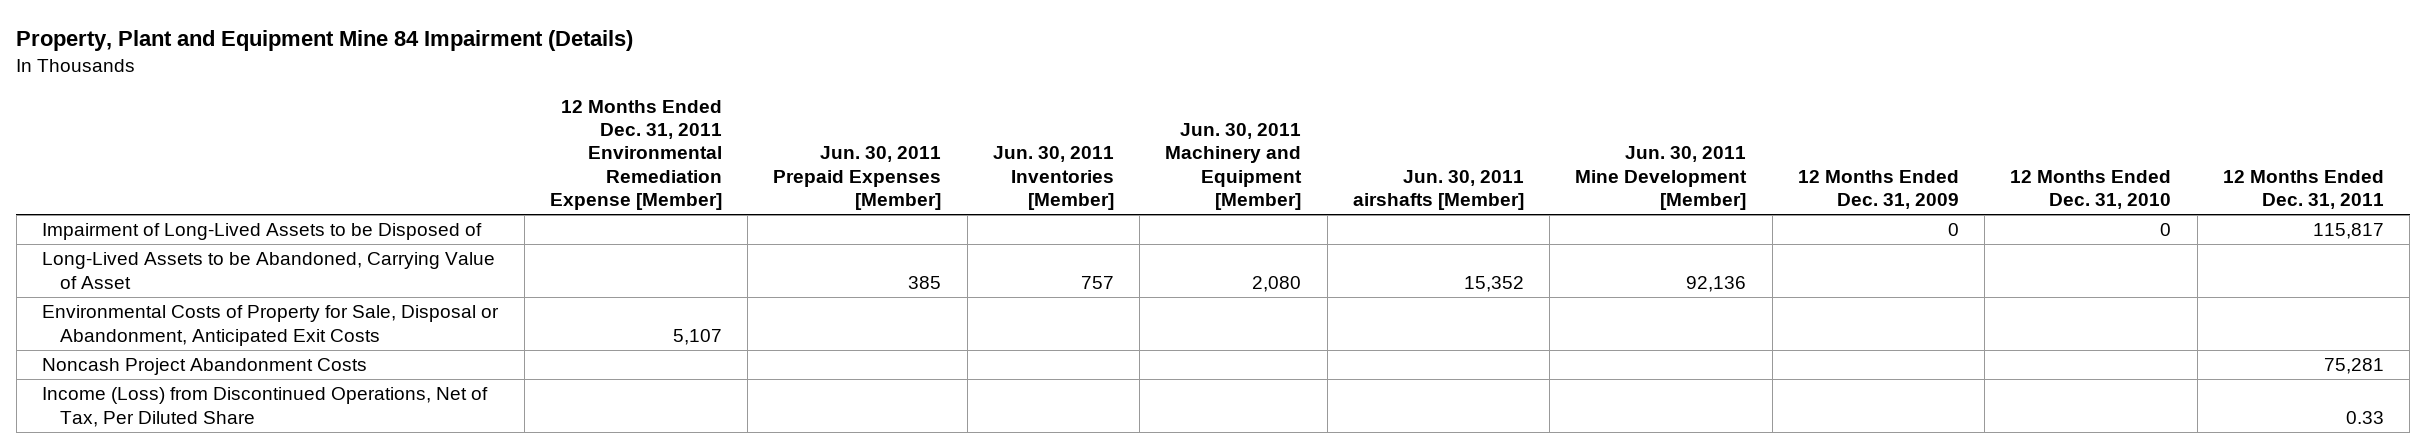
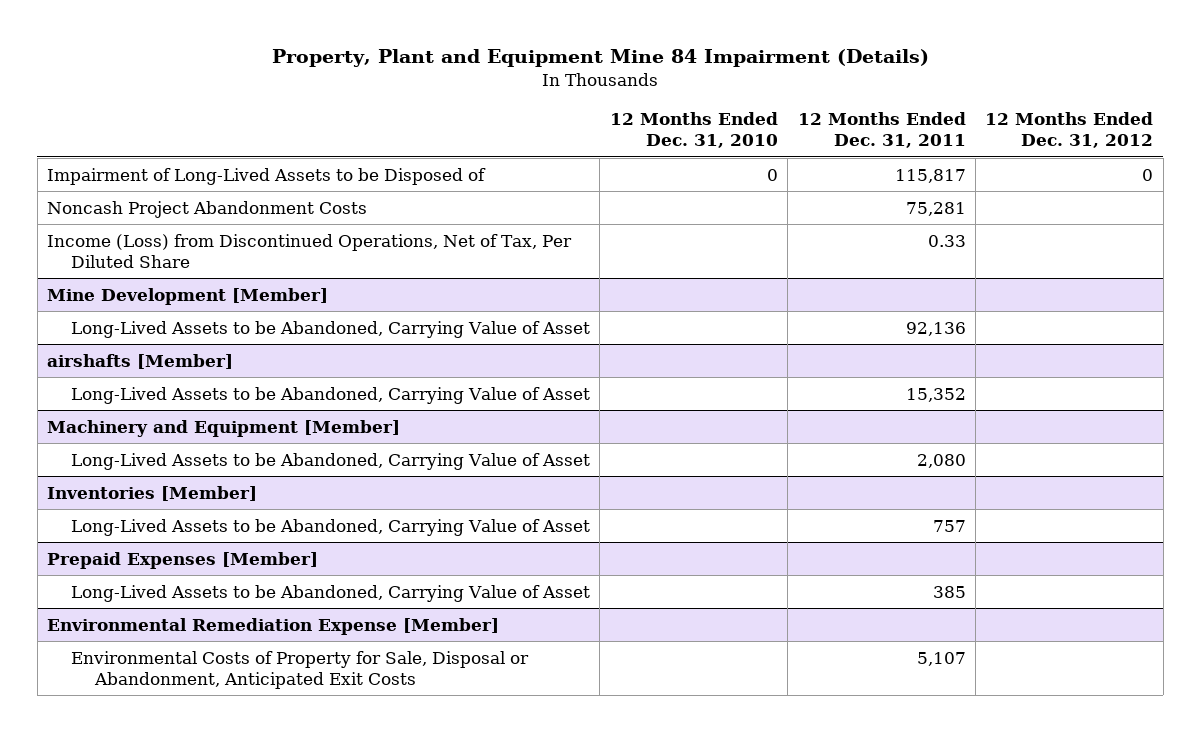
- | 12 Months Ended Dec. 31, 2011 Environmental Remediation Expense [Member] | Jun. 30, 2011 Prepaid Expenses [Member] | Jun. 30, 2011 Inventories [Member] | Jun. 30, 2011 Machinery and Equipment [Member] | Jun. 30, 2011 airshafts [Member] | Jun. 30, 2011 Mine Development [Member] | 12 Months Ended Dec. 31, 2009 | 12 Months Ended Dec. 31, 2010 | 12 Months Ended Dec. 31, 2011
+ | 12 Months Ended Dec. 31, 2010 | 12 Months Ended Dec. 31, 2011 | 12 Months Ended Dec. 31, 2012
- Long-Lived Assets to be Abandoned, Carrying Value of Asset | | 385 | 757 | 2,080 | 15,352 | 92,136 | | |
- Environmental Costs of Property for Sale, Disposal or Abandonment, Anticipated Exit Costs | 5,107 | | | | | | | |
+ Mine Development [Member]
+ Long-Lived Assets to be Abandoned, Carrying Value of Asset | | 92,136 |
+ airshafts [Member]
+ Long-Lived Assets to be Abandoned, Carrying Value of Asset | | 15,352 |
+ Machinery and Equipment [Member]
+ Long-Lived Assets to be Abandoned, Carrying Value of Asset | | 2,080 |
+ Inventories [Member]
+ Long-Lived Assets to be Abandoned, Carrying Value of Asset | | 757 |
+ Prepaid Expenses [Member]
+ Long-Lived Assets to be Abandoned, Carrying Value of Asset | | 385 |
+ Environmental Remediation Expense [Member]
+ Environmental Costs of Property for Sale, Disposal or Abandonment, Anticipated Exit Costs | | 5,107 |

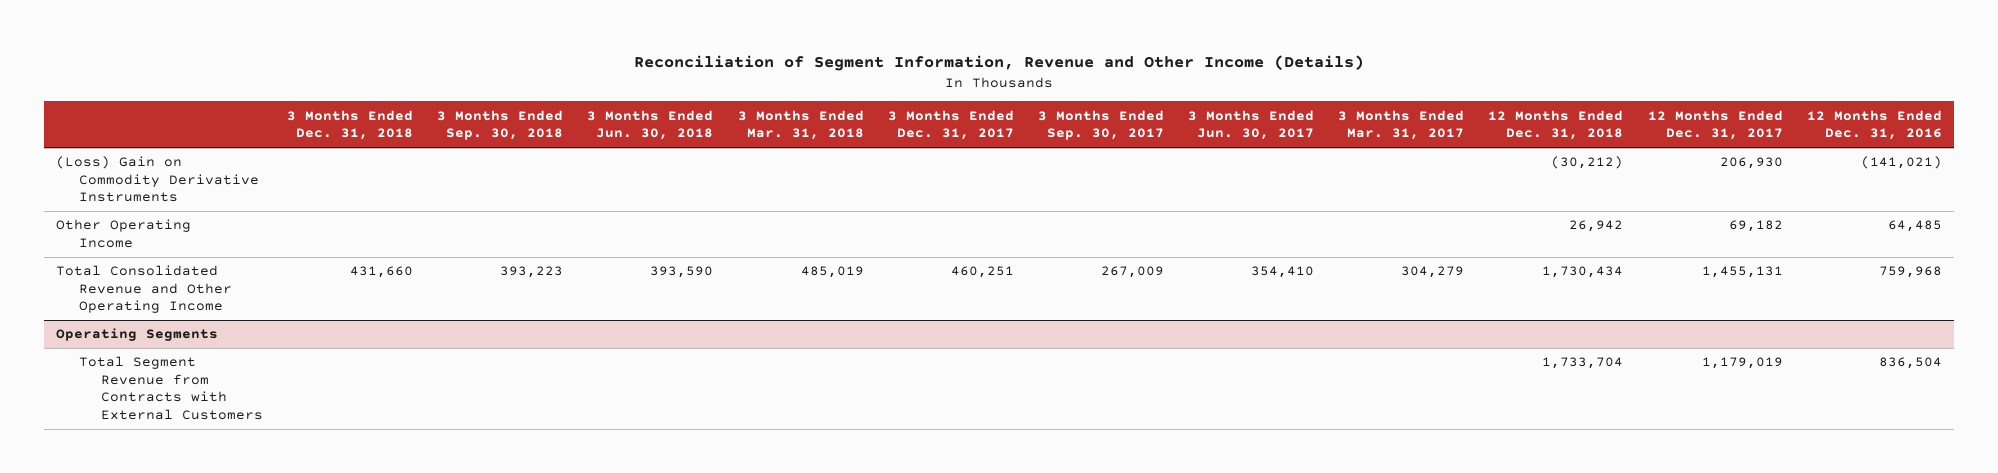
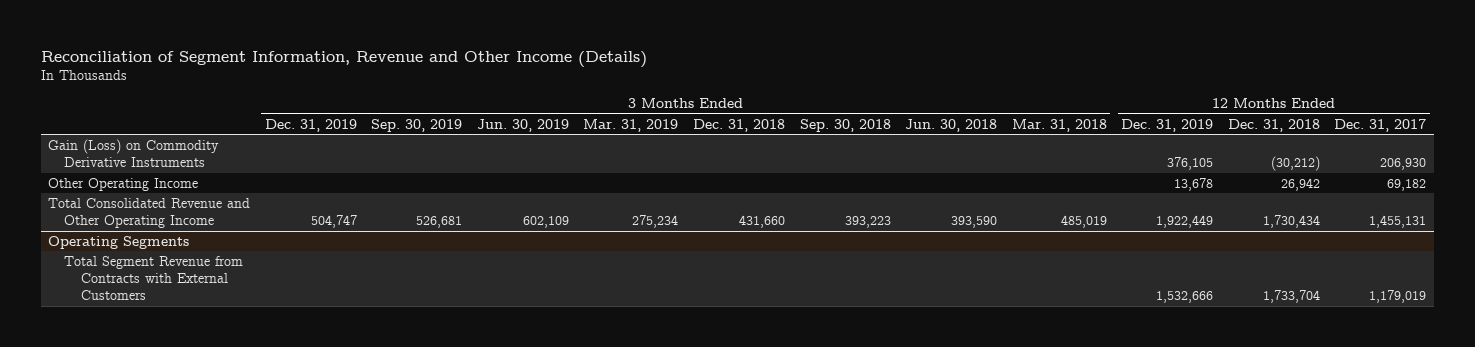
- | 3 Months Ended Dec. 31, 2018 | 3 Months Ended Sep. 30, 2018 | 3 Months Ended Jun. 30, 2018 | 3 Months Ended Mar. 31, 2018 | 3 Months Ended Dec. 31, 2017 | 3 Months Ended Sep. 30, 2017 | 3 Months Ended Jun. 30, 2017 | 3 Months Ended Mar. 31, 2017 | 12 Months Ended Dec. 31, 2018 | 12 Months Ended Dec. 31, 2017 | 12 Months Ended Dec. 31, 2016
+ | 3 Months Ended Dec. 31, 2019 | 3 Months Ended Sep. 30, 2019 | 3 Months Ended Jun. 30, 2019 | 3 Months Ended Mar. 31, 2019 | 3 Months Ended Dec. 31, 2018 | 3 Months Ended Sep. 30, 2018 | 3 Months Ended Jun. 30, 2018 | 3 Months Ended Mar. 31, 2018 | 12 Months Ended Dec. 31, 2019 | 12 Months Ended Dec. 31, 2018 | 12 Months Ended Dec. 31, 2017
- (Loss) Gain on Commodity Derivative Instruments | | | | | | | | | (30,212) | 206,930 | (141,021)
+ Gain (Loss) on Commodity Derivative Instruments | | | | | | | | | 376,105 | (30,212) | 206,930

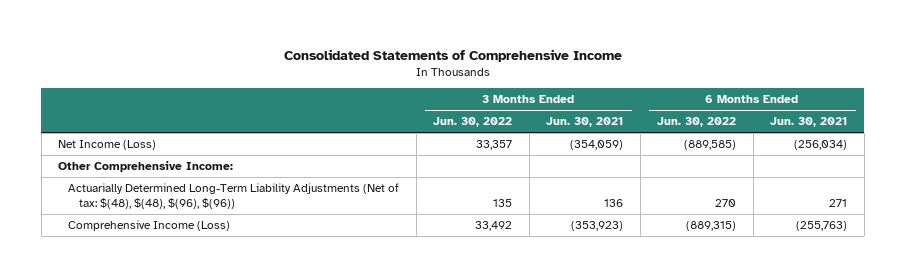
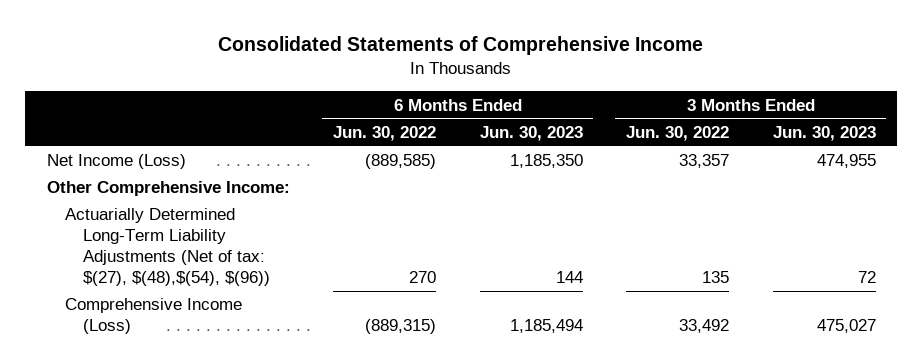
- | 3 Months Ended Jun. 30, 2022 | 3 Months Ended Jun. 30, 2021 | 6 Months Ended Jun. 30, 2022 | 6 Months Ended Jun. 30, 2021
+ | 6 Months Ended Jun. 30, 2022 | 6 Months Ended Jun. 30, 2023 | 3 Months Ended Jun. 30, 2022 | 3 Months Ended Jun. 30, 2023
- Actuarially Determined Long-Term Liability Adjustments (Net of tax: $(48), $(48), $(96), $(96)) | 135 | 136 | 270 | 271
+ Actuarially Determined Long-Term Liability Adjustments (Net of tax: $(27), $(48),$(54), $(96)) | 270 | 144 | 135 | 72

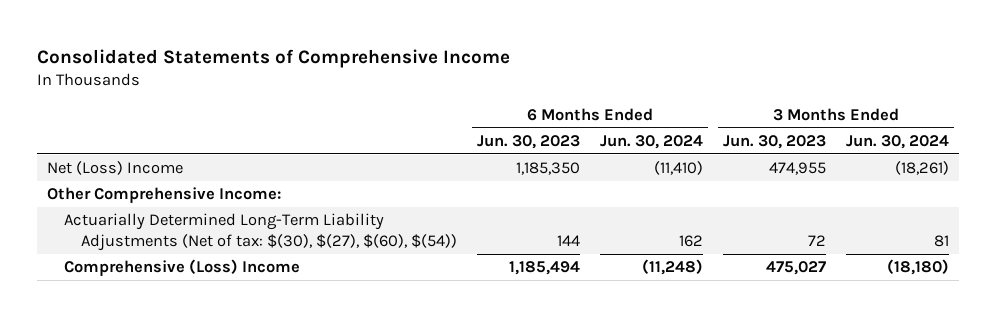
- | 6 Months Ended Jun. 30, 2022 | 6 Months Ended Jun. 30, 2023 | 3 Months Ended Jun. 30, 2022 | 3 Months Ended Jun. 30, 2023
+ | 6 Months Ended Jun. 30, 2023 | 6 Months Ended Jun. 30, 2024 | 3 Months Ended Jun. 30, 2023 | 3 Months Ended Jun. 30, 2024
- Net Income (Loss) | (889,585) | 1,185,350 | 33,357 | 474,955
+ Net (Loss) Income | 1,185,350 | (11,410) | 474,955 | (18,261)
- Actuarially Determined Long-Term Liability Adjustments (Net of tax: $(27), $(48),$(54), $(96)) | 270 | 144 | 135 | 72
- Comprehensive Income (Loss) | (889,315) | 1,185,494 | 33,492 | 475,027
+ Actuarially Determined Long-Term Liability Adjustments (Net of tax: $(30), $(27), $(60), $(54)) | 144 | 162 | 72 | 81
+ Comprehensive (Loss) Income | 1,185,494 | (11,248) | 475,027 | (18,180)

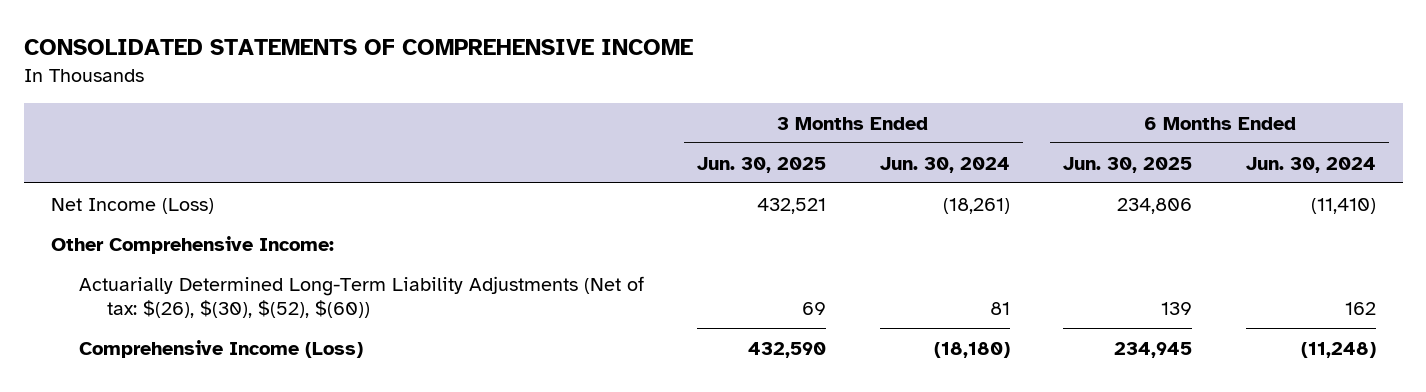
- Consolidated Statements of Comprehensive Income
+ CONSOLIDATED STATEMENTS OF COMPREHENSIVE INCOME
- | 6 Months Ended Jun. 30, 2023 | 6 Months Ended Jun. 30, 2024 | 3 Months Ended Jun. 30, 2023 | 3 Months Ended Jun. 30, 2024
+ | 3 Months Ended Jun. 30, 2025 | 3 Months Ended Jun. 30, 2024 | 6 Months Ended Jun. 30, 2025 | 6 Months Ended Jun. 30, 2024
- Net (Loss) Income | 1,185,350 | (11,410) | 474,955 | (18,261)
+ Net Income (Loss) | 432,521 | (18,261) | 234,806 | (11,410)
- Actuarially Determined Long-Term Liability Adjustments (Net of tax: $(30), $(27), $(60), $(54)) | 144 | 162 | 72 | 81
- Comprehensive (Loss) Income | 1,185,494 | (11,248) | 475,027 | (18,180)
+ Actuarially Determined Long-Term Liability Adjustments (Net of tax: $(26), $(30), $(52), $(60)) | 69 | 81 | 139 | 162
+ Comprehensive Income (Loss) | 432,590 | (18,180) | 234,945 | (11,248)

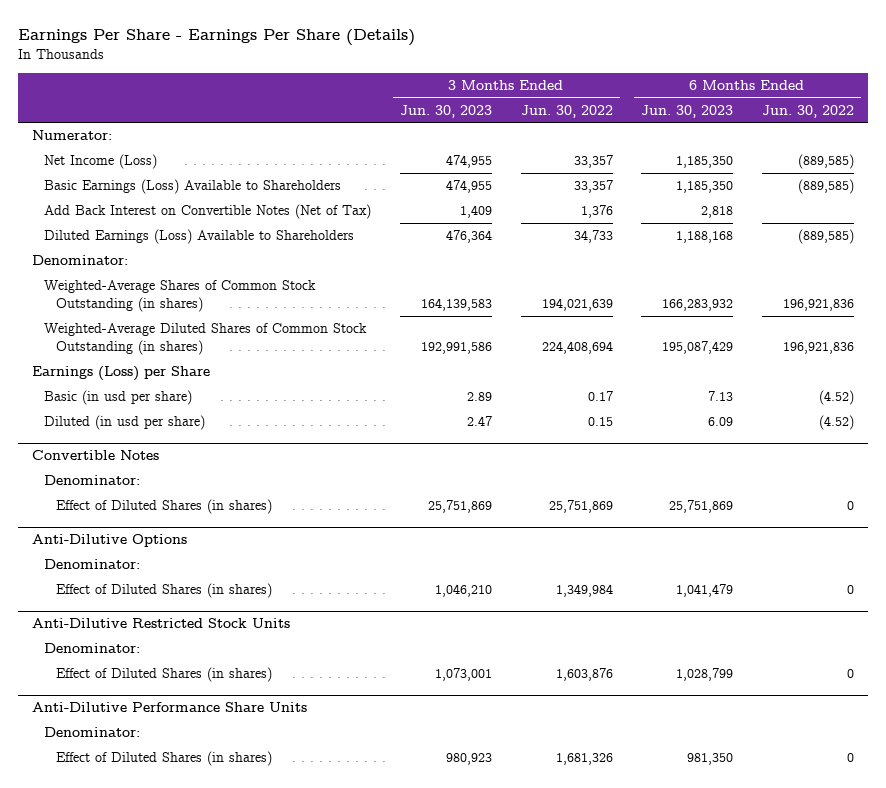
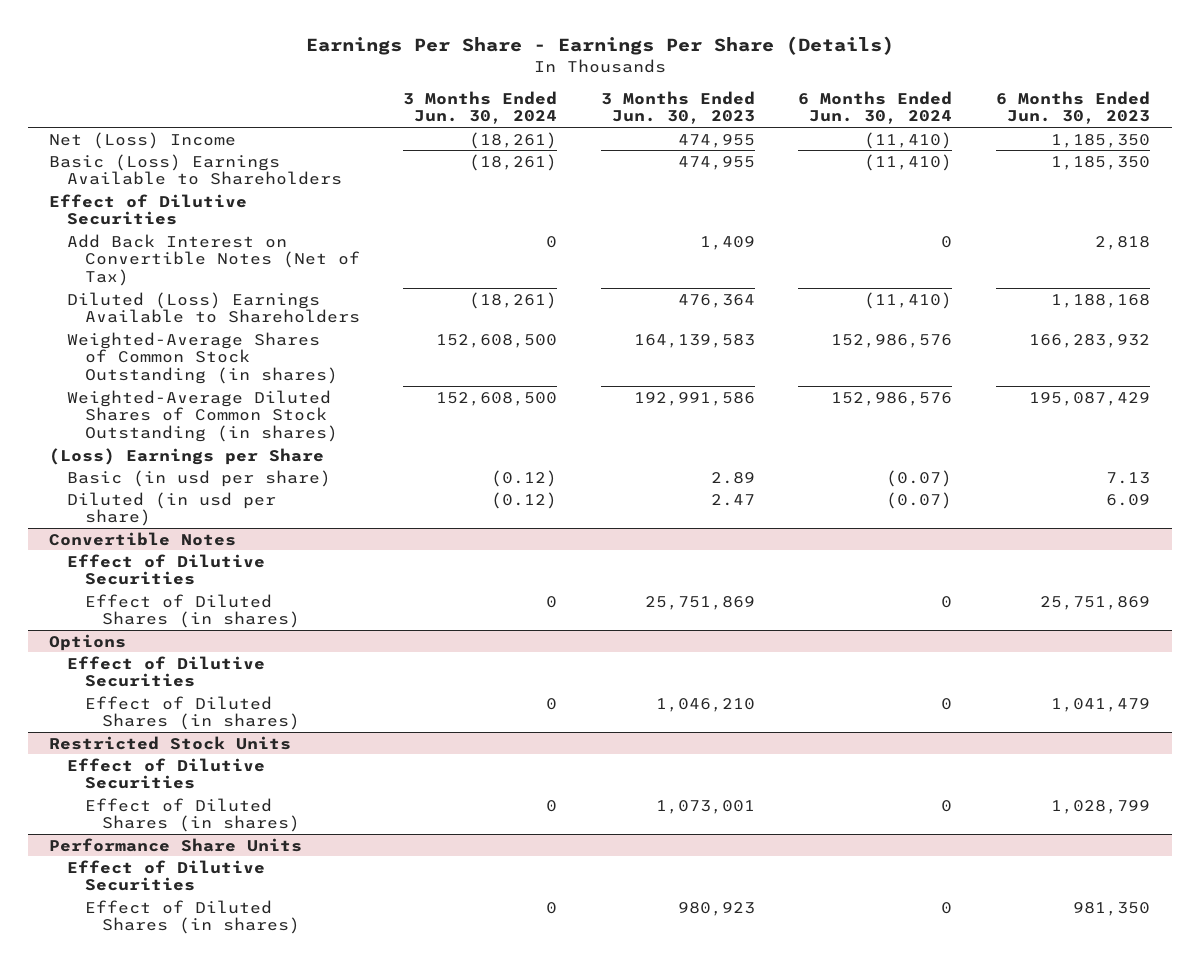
- | 3 Months Ended Jun. 30, 2023 | 3 Months Ended Jun. 30, 2022 | 6 Months Ended Jun. 30, 2023 | 6 Months Ended Jun. 30, 2022
+ | 3 Months Ended Jun. 30, 2024 | 3 Months Ended Jun. 30, 2023 | 6 Months Ended Jun. 30, 2024 | 6 Months Ended Jun. 30, 2023
- Numerator:
- Net Income (Loss) | 474,955 | 33,357 | 1,185,350 | (889,585)
- Basic Earnings (Loss) Available to Shareholders | 474,955 | 33,357 | 1,185,350 | (889,585)
+ Net (Loss) Income | (18,261) | 474,955 | (11,410) | 1,185,350
+ Basic (Loss) Earnings Available to Shareholders | (18,261) | 474,955 | (11,410) | 1,185,350
+ Effect of Dilutive Securities
- Diluted Earnings (Loss) Available to Shareholders | 476,364 | 34,733 | 1,188,168 | (889,585)
- Denominator:
+ Diluted (Loss) Earnings Available to Shareholders | (18,261) | 476,364 | (11,410) | 1,188,168
- Earnings (Loss) per Share
+ (Loss) Earnings per Share
@ Convertible Notes
- Denominator:
+ Effect of Dilutive Securities
- Anti-Dilutive Options
- Denominator:
+ Options
+ Effect of Dilutive Securities
- Anti-Dilutive Restricted Stock Units
- Denominator:
+ Restricted Stock Units
+ Effect of Dilutive Securities
- Anti-Dilutive Performance Share Units
- Denominator:
+ Performance Share Units
+ Effect of Dilutive Securities

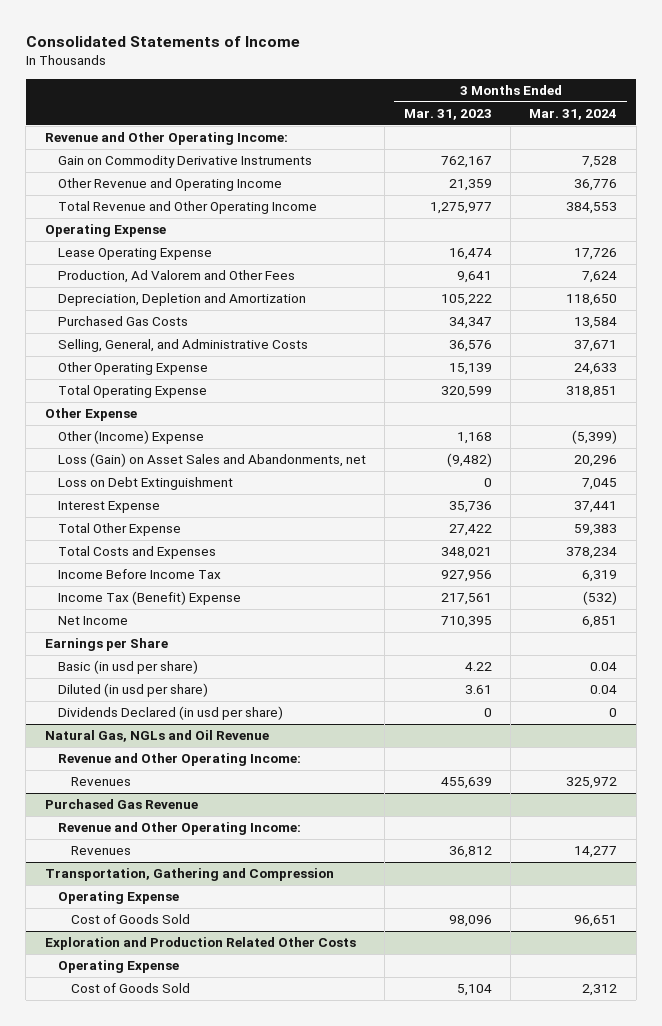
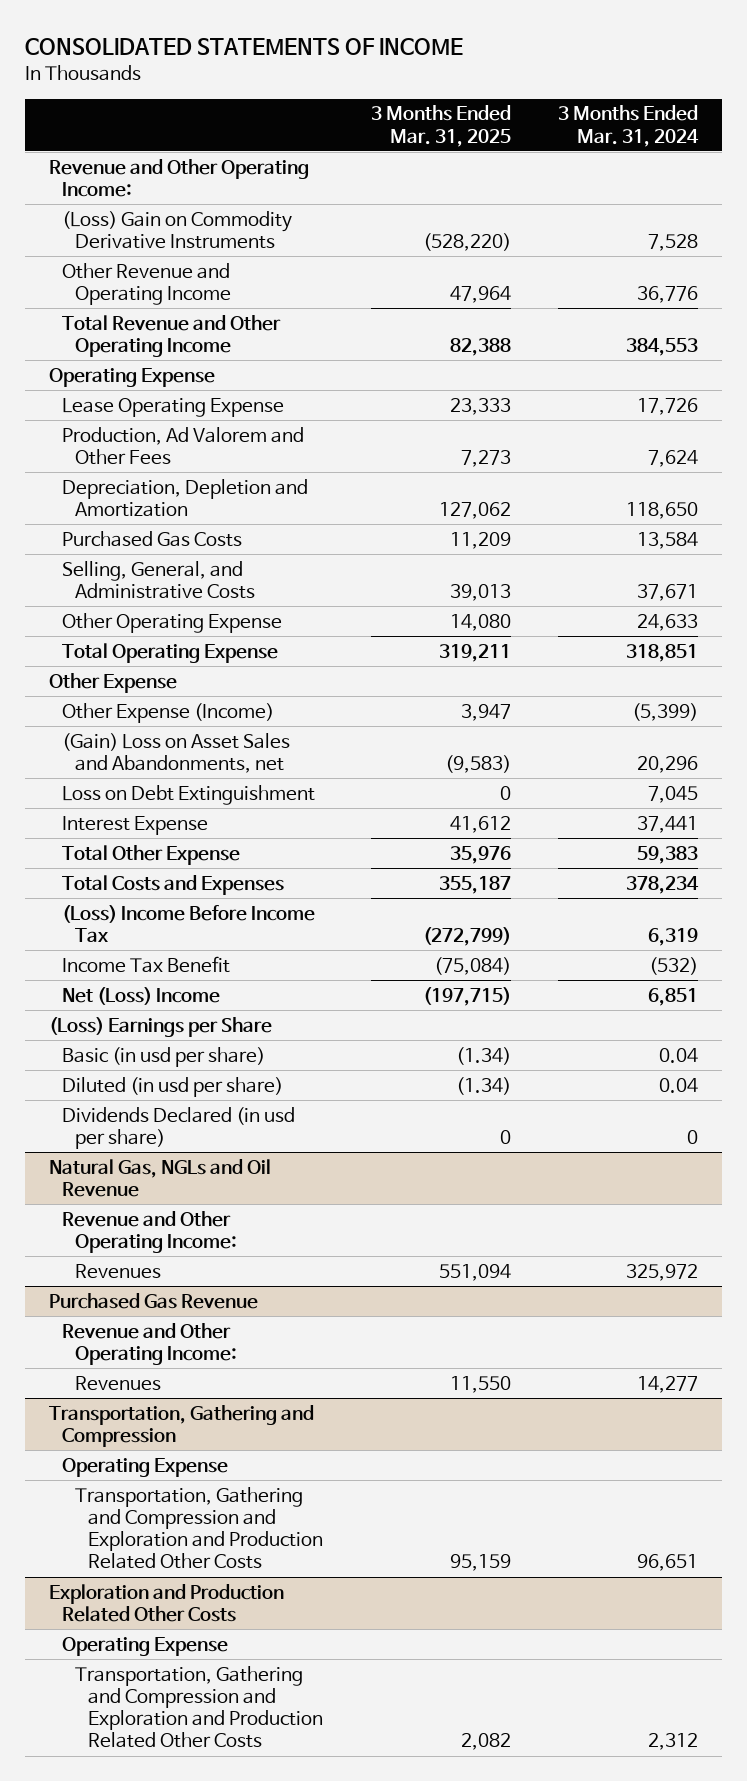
- Consolidated Statements of Income
+ CONSOLIDATED STATEMENTS OF INCOME
- | 3 Months Ended Mar. 31, 2023 | 3 Months Ended Mar. 31, 2024
+ | 3 Months Ended Mar. 31, 2025 | 3 Months Ended Mar. 31, 2024
- Gain on Commodity Derivative Instruments | 762,167 | 7,528
+ (Loss) Gain on Commodity Derivative Instruments | (528,220) | 7,528
- Other (Income) Expense | 1,168 | (5,399)
- Loss (Gain) on Asset Sales and Abandonments, net | (9,482) | 20,296
+ Other Expense (Income) | 3,947 | (5,399)
+ (Gain) Loss on Asset Sales and Abandonments, net | (9,583) | 20,296
- Income Before Income Tax | 927,956 | 6,319
- Income Tax (Benefit) Expense | 217,561 | (532)
- Net Income | 710,395 | 6,851
- Earnings per Share
+ (Loss) Income Before Income Tax | (272,799) | 6,319
+ Income Tax Benefit | (75,084) | (532)
+ Net (Loss) Income | (197,715) | 6,851
+ (Loss) Earnings per Share
@ Transportation, Gathering and Compression
- Cost of Goods Sold | 98,096 | 96,651
+ Transportation, Gathering and Compression and Exploration and Production Related Other Costs | 95,159 | 96,651
@ Exploration and Production Related Other Costs
- Cost of Goods Sold | 5,104 | 2,312
+ Transportation, Gathering and Compression and Exploration and Production Related Other Costs | 2,082 | 2,312

